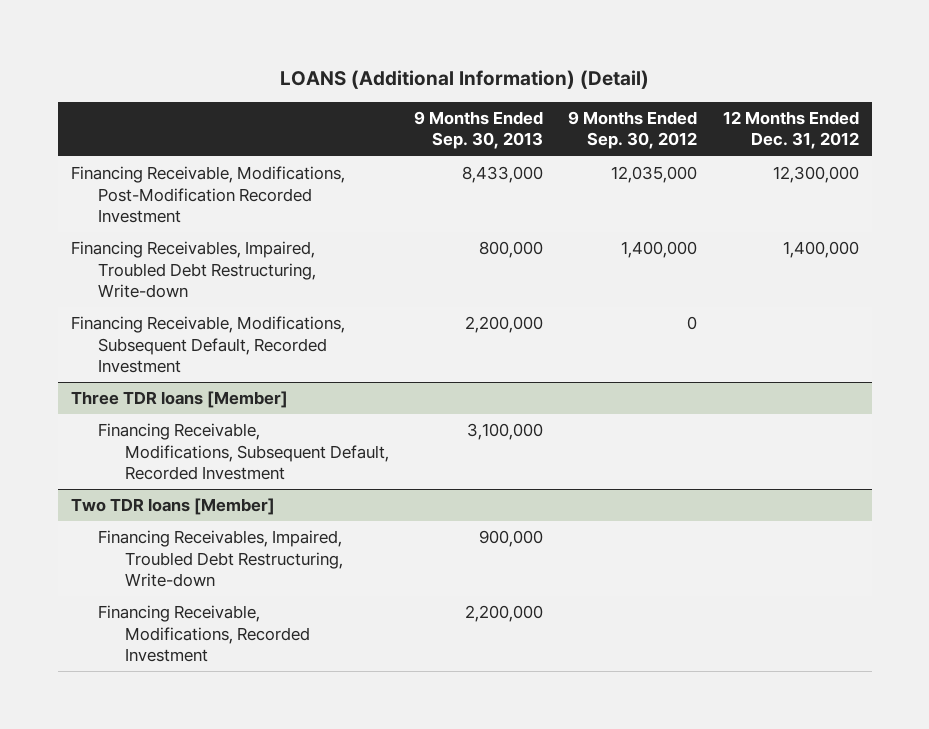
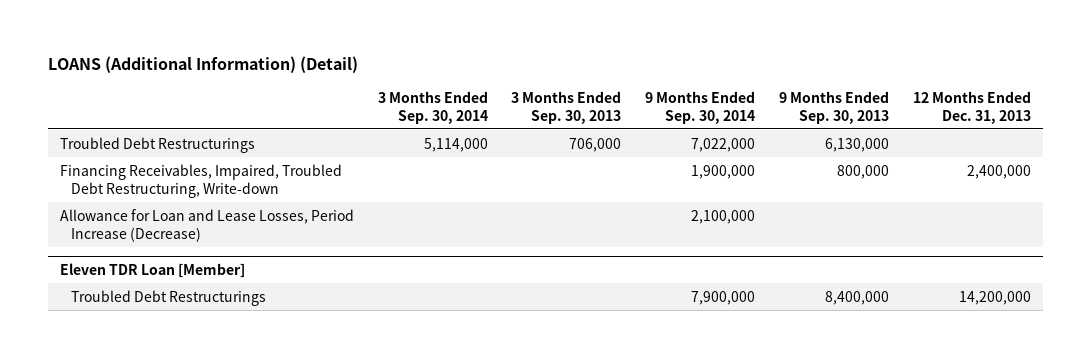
- | 9 Months Ended Sep. 30, 2013 | 9 Months Ended Sep. 30, 2012 | 12 Months Ended Dec. 31, 2012
+ | 3 Months Ended Sep. 30, 2014 | 3 Months Ended Sep. 30, 2013 | 9 Months Ended Sep. 30, 2014 | 9 Months Ended Sep. 30, 2013 | 12 Months Ended Dec. 31, 2013
- Financing Receivable, Modifications, Post-Modification Recorded Investment | 8,433,000 | 12,035,000 | 12,300,000
+ Troubled Debt Restructurings | 5,114,000 | 706,000 | 7,022,000 | 6,130,000 |
- Financing Receivable, Modifications, Subsequent Default, Recorded Investment | 2,200,000 | 0 |
- Three TDR loans [Member]
- Financing Receivable, Modifications, Subsequent Default, Recorded Investment | 3,100,000 | |
- Two TDR loans [Member]
- Financing Receivables, Impaired, Troubled Debt Restructuring, Write-down | 900,000 | |
- Financing Receivable, Modifications, Recorded Investment | 2,200,000 | |
+ Allowance for Loan and Lease Losses, Period Increase (Decrease) | | | 2,100,000 | |
+ Eleven TDR Loan [Member]
+ Troubled Debt Restructurings | | | 7,900,000 | 8,400,000 | 14,200,000

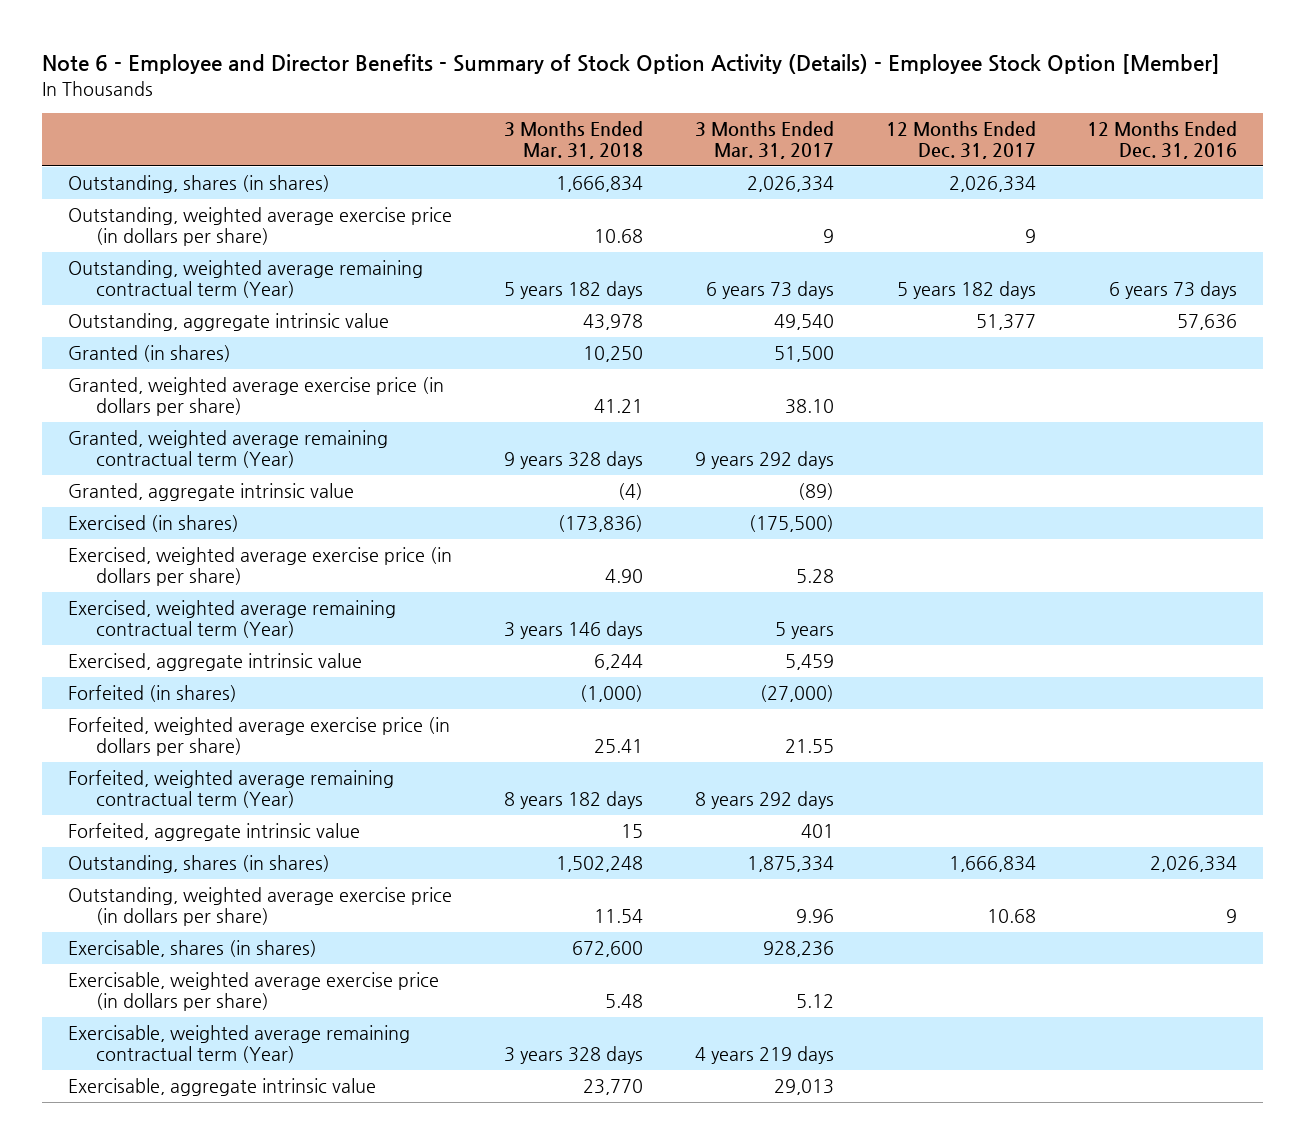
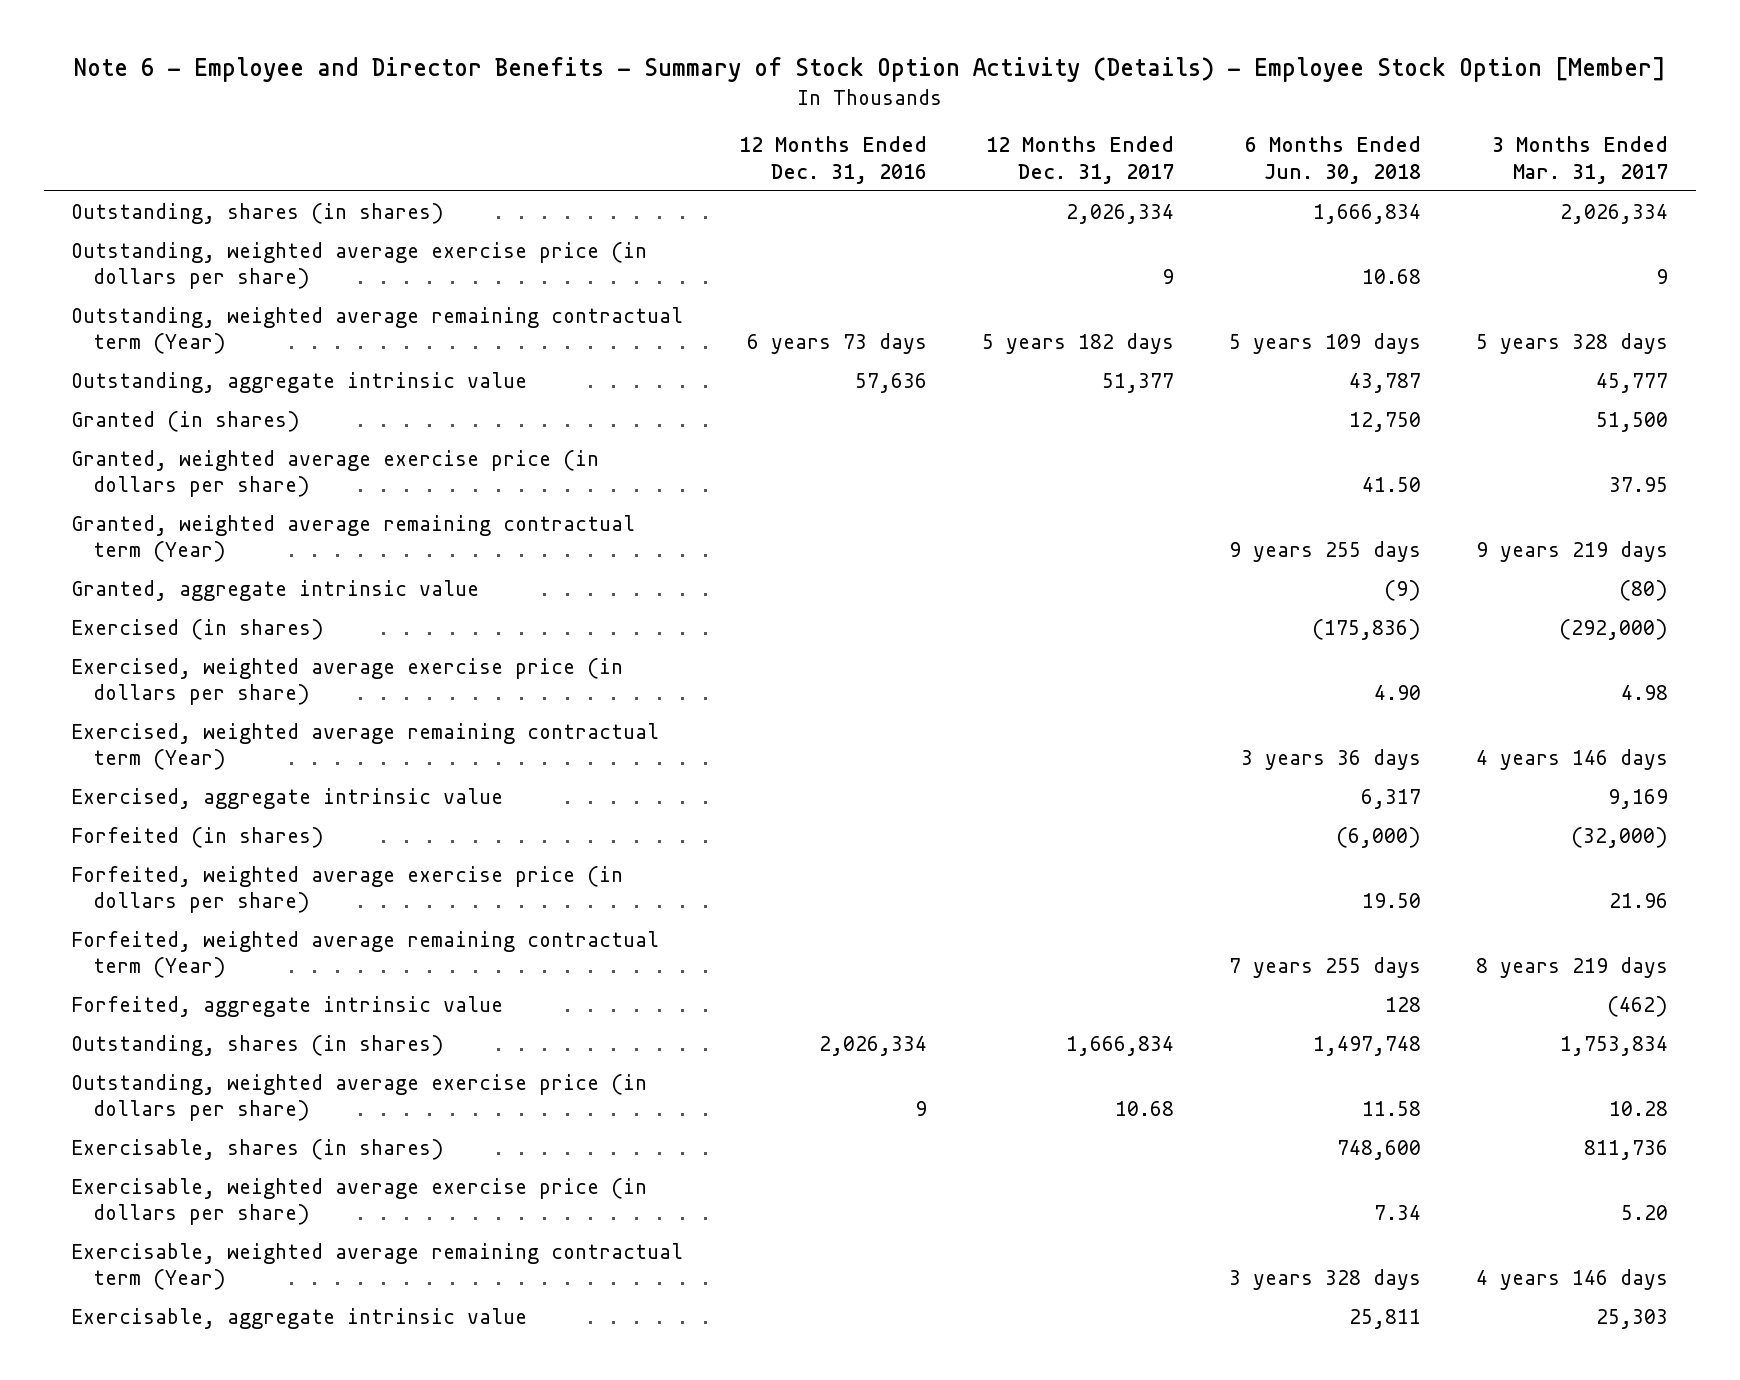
- | 3 Months Ended Mar. 31, 2018 | 3 Months Ended Mar. 31, 2017 | 12 Months Ended Dec. 31, 2017 | 12 Months Ended Dec. 31, 2016
+ | 12 Months Ended Dec. 31, 2016 | 12 Months Ended Dec. 31, 2017 | 6 Months Ended Jun. 30, 2018 | 3 Months Ended Mar. 31, 2017
- Outstanding, weighted average remaining contractual term (Year) | 5 years 182 days | 6 years 73 days | 5 years 182 days | 6 years 73 days
- Outstanding, aggregate intrinsic value | 43,978 | 49,540 | 51,377 | 57,636
+ Outstanding, weighted average remaining contractual term (Year) | 6 years 73 days | 5 years 182 days | 5 years 109 days | 5 years 328 days
+ Outstanding, aggregate intrinsic value | 57,636 | 51,377 | 43,787 | 45,777
- Granted, weighted average exercise price (in dollars per share) | 41.21 | 38.10 | |
- Granted, weighted average remaining contractual term (Year) | 9 years 328 days | 9 years 292 days | |
- Granted, aggregate intrinsic value | (4) | (89) | |
- Exercised (in shares) | (173,836) | (175,500) | |
- Exercised, weighted average exercise price (in dollars per share) | 4.90 | 5.28 | |
- Exercised, weighted average remaining contractual term (Year) | 3 years 146 days | 5 years | |
- Exercised, aggregate intrinsic value | 6,244 | 5,459 | |
- Forfeited (in shares) | (1,000) | (27,000) | |
- Forfeited, weighted average exercise price (in dollars per share) | 25.41 | 21.55 | |
- Forfeited, weighted average remaining contractual term (Year) | 8 years 182 days | 8 years 292 days | |
- Forfeited, aggregate intrinsic value | 15 | 401 | |
- Outstanding, shares (in shares) | 1,502,248 | 1,875,334 | 1,666,834 | 2,026,334
- Outstanding, weighted average exercise price (in dollars per share) | 11.54 | 9.96 | 10.68 | 9
- Exercisable, shares (in shares) | 672,600 | 928,236 | |
- Exercisable, weighted average exercise price (in dollars per share) | 5.48 | 5.12 | |
- Exercisable, weighted average remaining contractual term (Year) | 3 years 328 days | 4 years 219 days | |
- Exercisable, aggregate intrinsic value | 23,770 | 29,013 | |
+ Granted, weighted average exercise price (in dollars per share) | | | 41.50 | 37.95
+ Granted, weighted average remaining contractual term (Year) | | | 9 years 255 days | 9 years 219 days
+ Granted, aggregate intrinsic value | | | (9) | (80)
+ Exercised (in shares) | | | (175,836) | (292,000)
+ Exercised, weighted average exercise price (in dollars per share) | | | 4.90 | 4.98
+ Exercised, weighted average remaining contractual term (Year) | | | 3 years 36 days | 4 years 146 days
+ Exercised, aggregate intrinsic value | | | 6,317 | 9,169
+ Forfeited (in shares) | | | (6,000) | (32,000)
+ Forfeited, weighted average exercise price (in dollars per share) | | | 19.50 | 21.96
+ Forfeited, weighted average remaining contractual term (Year) | | | 7 years 255 days | 8 years 219 days
+ Forfeited, aggregate intrinsic value | | | 128 | (462)
+ Outstanding, shares (in shares) | 2,026,334 | 1,666,834 | 1,497,748 | 1,753,834
+ Outstanding, weighted average exercise price (in dollars per share) | 9 | 10.68 | 11.58 | 10.28
+ Exercisable, shares (in shares) | | | 748,600 | 811,736
+ Exercisable, weighted average exercise price (in dollars per share) | | | 7.34 | 5.20
+ Exercisable, weighted average remaining contractual term (Year) | | | 3 years 328 days | 4 years 146 days
+ Exercisable, aggregate intrinsic value | | | 25,811 | 25,303

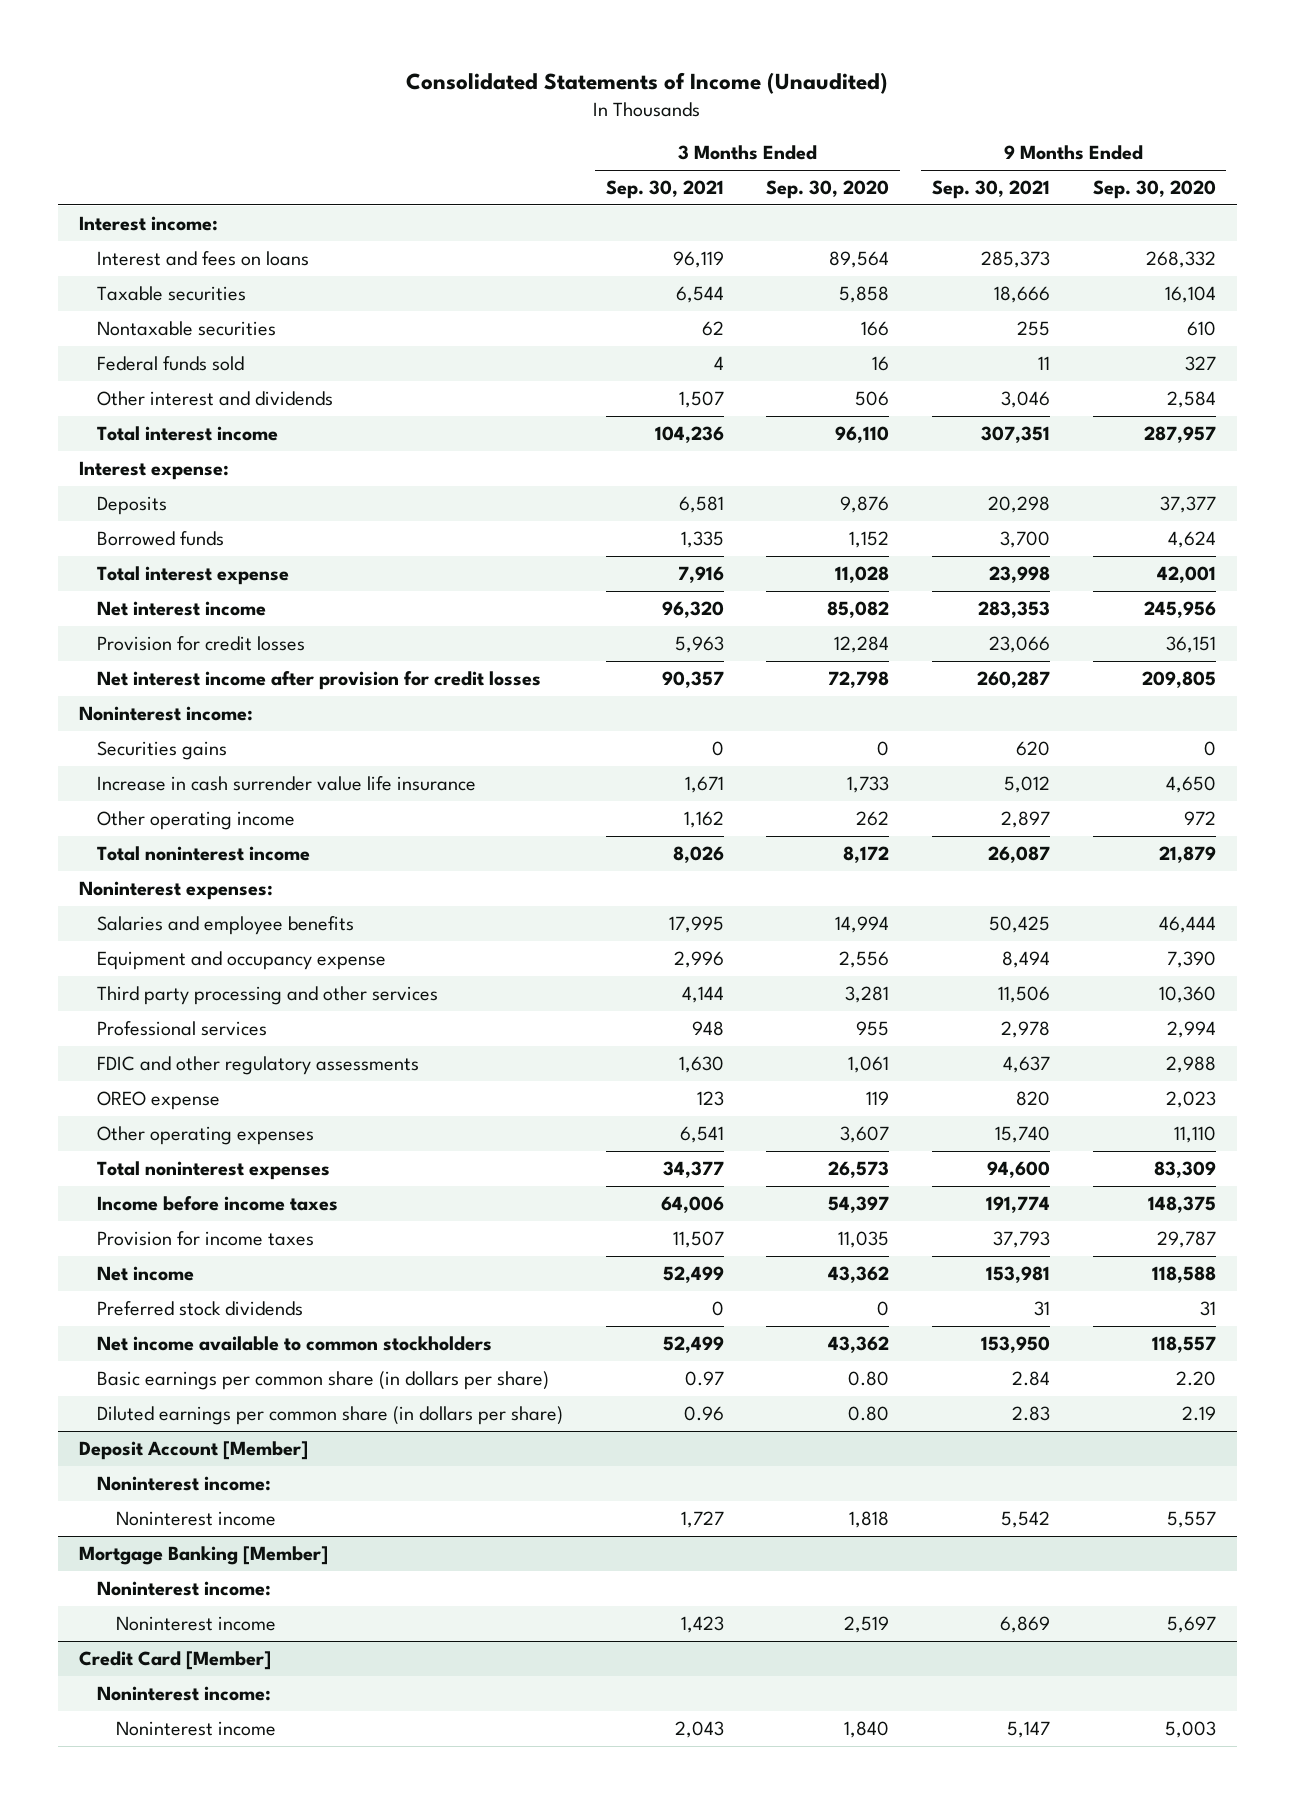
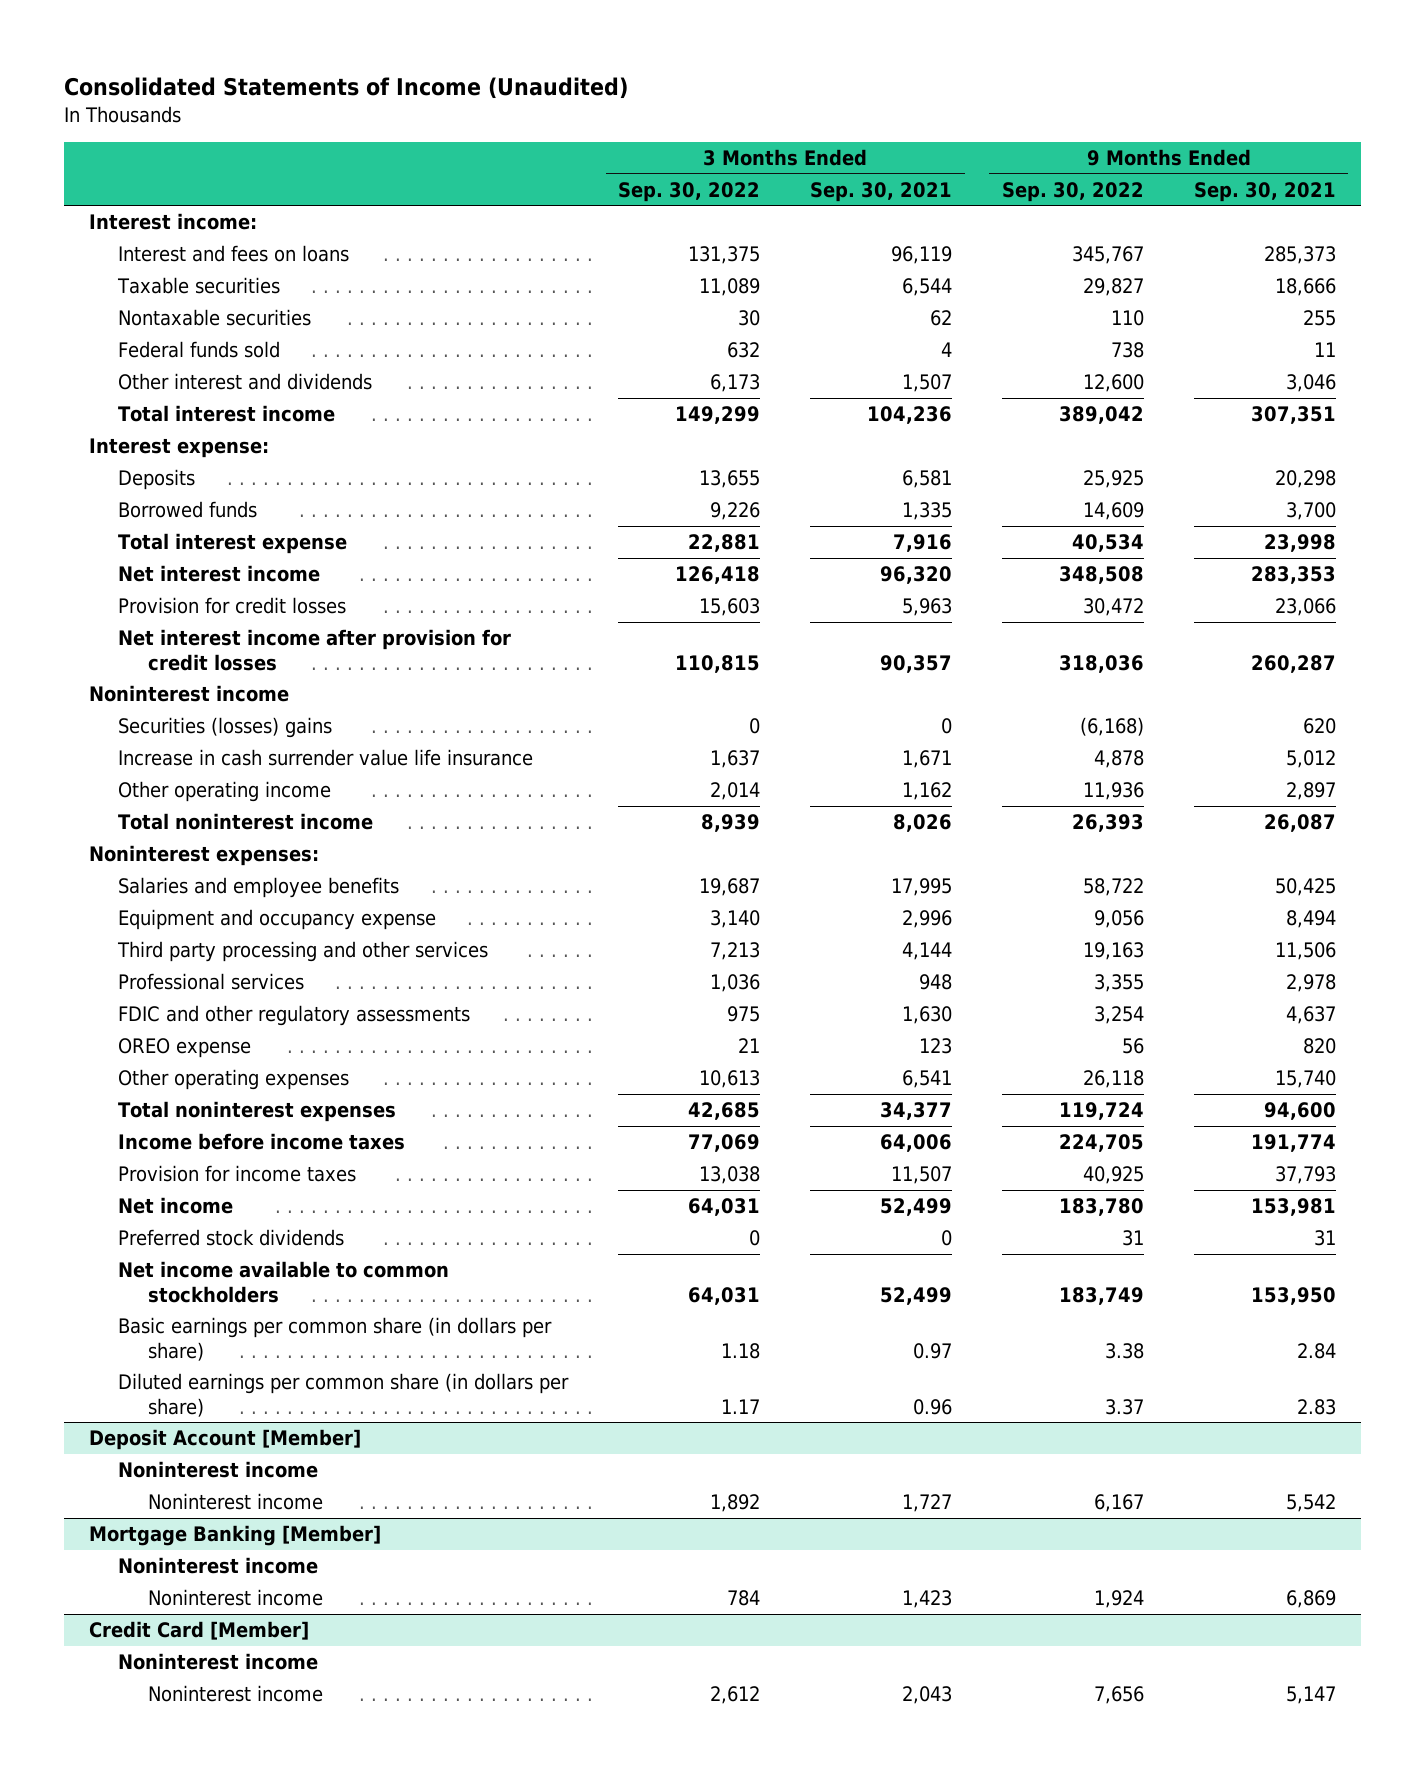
- | 3 Months Ended Sep. 30, 2021 | 3 Months Ended Sep. 30, 2020 | 9 Months Ended Sep. 30, 2021 | 9 Months Ended Sep. 30, 2020
+ | 3 Months Ended Sep. 30, 2022 | 3 Months Ended Sep. 30, 2021 | 9 Months Ended Sep. 30, 2022 | 9 Months Ended Sep. 30, 2021
- Noninterest income:
- Securities gains | 0 | 0 | 620 | 0
+ Noninterest income
+ Securities (losses) gains | 0 | 0 | (6,168) | 620
@ Deposit Account [Member]
- Noninterest income:
+ Noninterest income
@ Mortgage Banking [Member]
- Noninterest income:
+ Noninterest income
@ Credit Card [Member]
- Noninterest income:
+ Noninterest income

